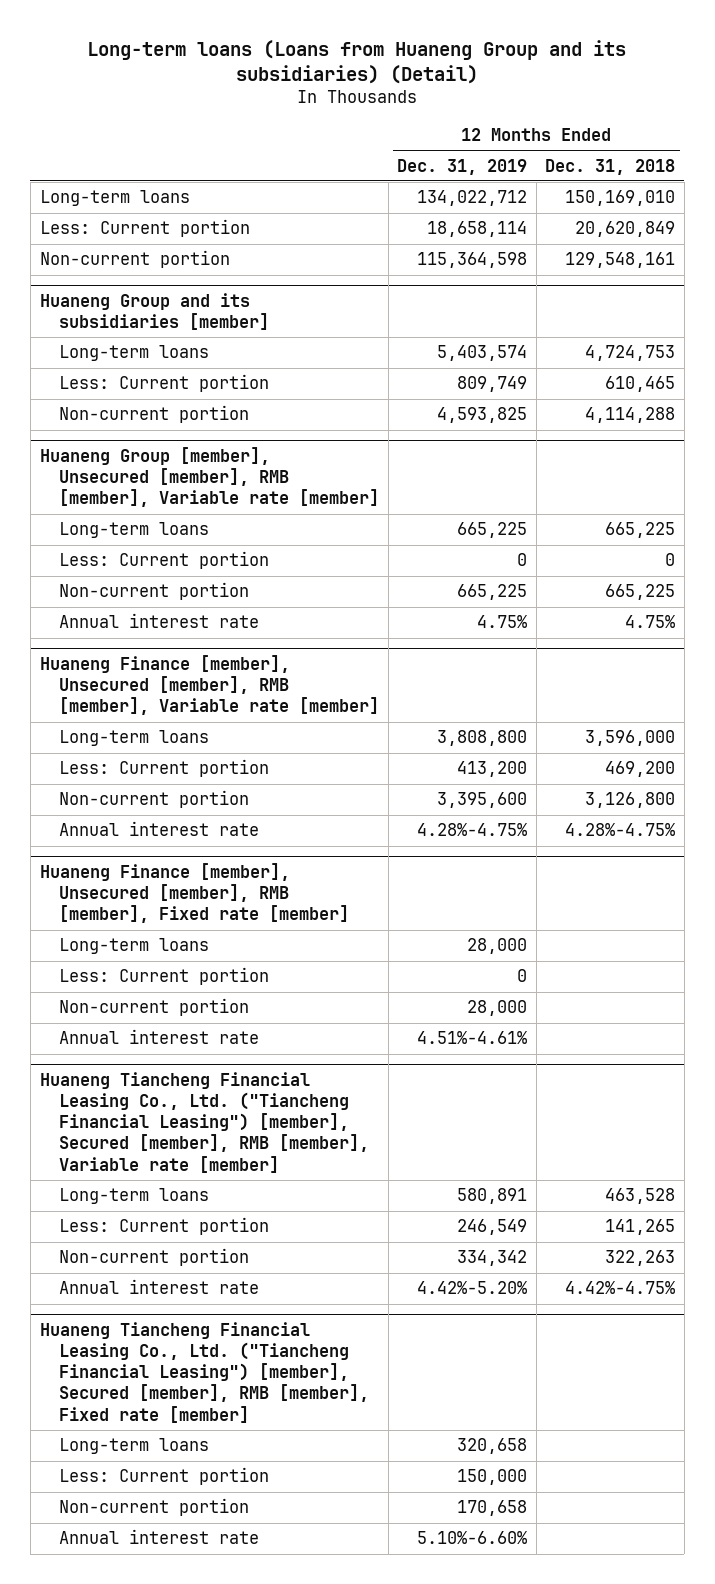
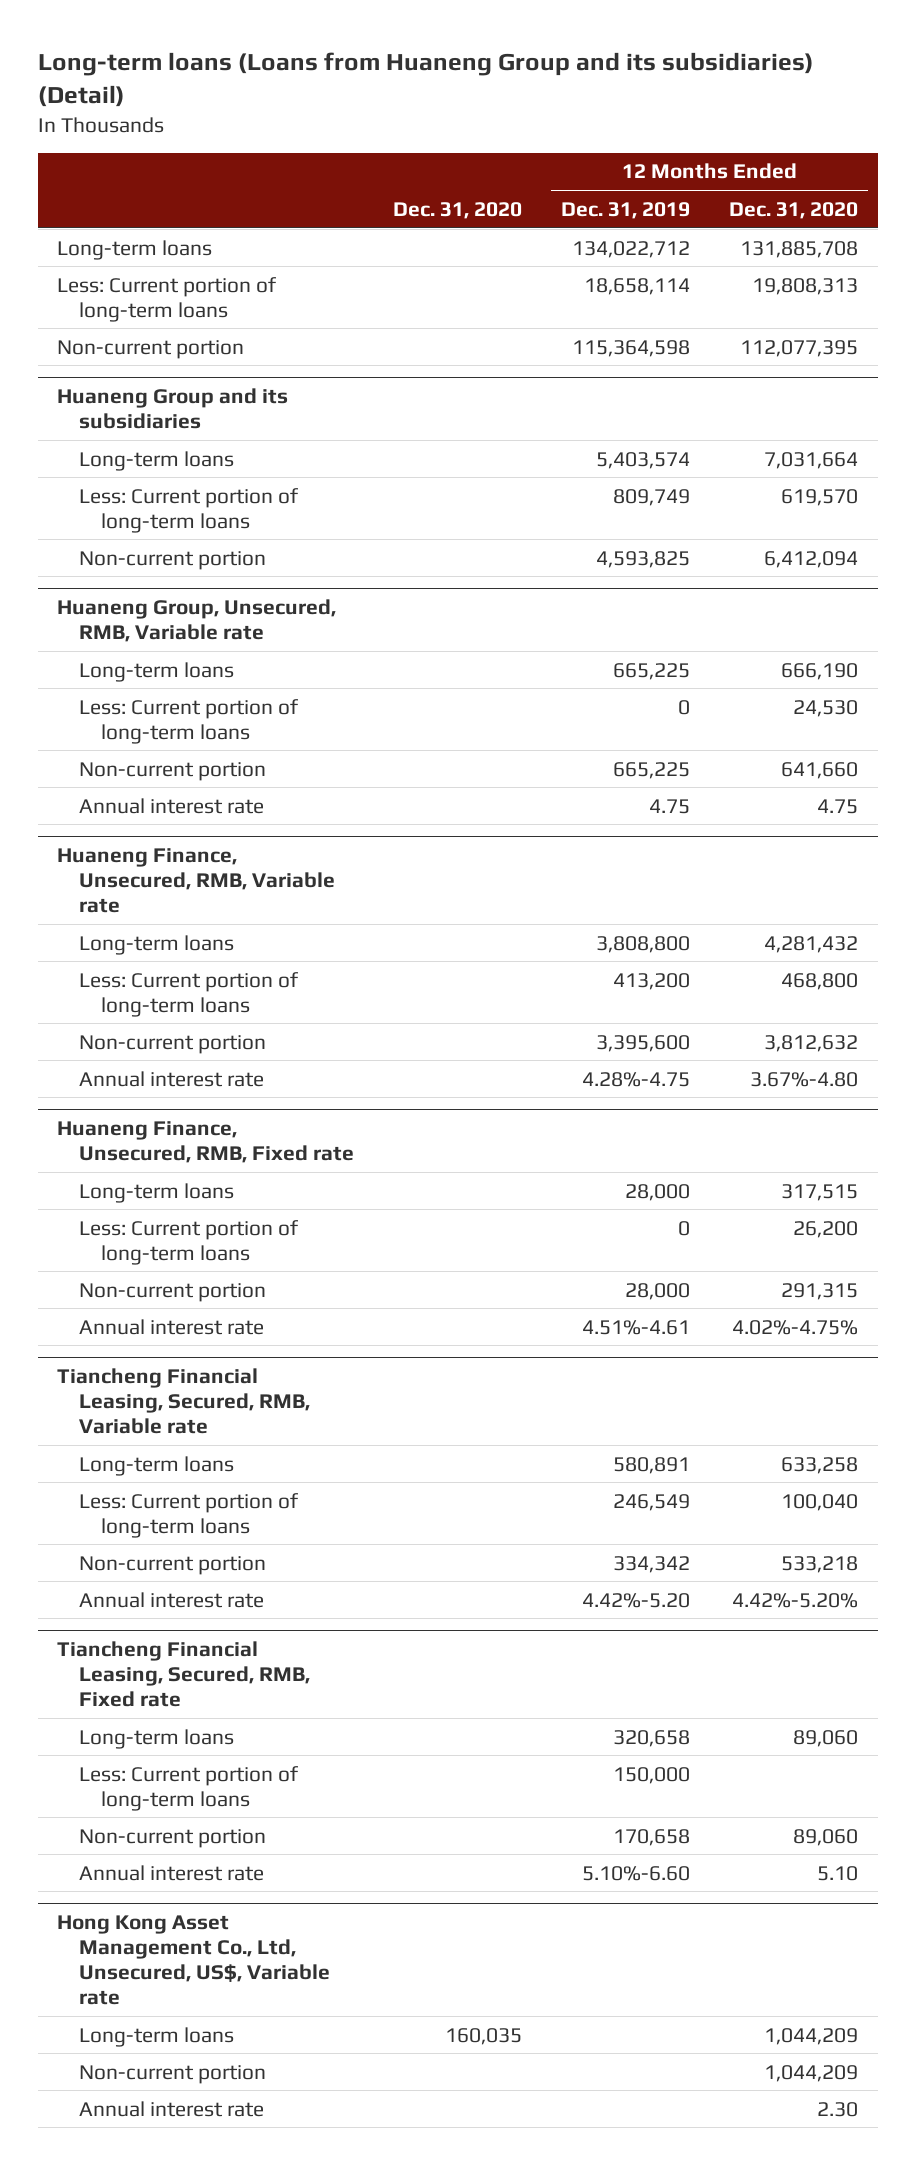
- | 12 Months Ended Dec. 31, 2019 | 12 Months Ended Dec. 31, 2018
+ | Dec. 31, 2020 | 12 Months Ended Dec. 31, 2019 | 12 Months Ended Dec. 31, 2020
- Less: Current portion | 18,658,114 | 20,620,849
+ Less: Current portion of long-term loans | | 18,658,114 | 19,808,313
- Huaneng Group and its subsidiaries [member]
+ Huaneng Group and its subsidiaries
- Less: Current portion | 809,749 | 610,465
+ Less: Current portion of long-term loans | | 809,749 | 619,570
- Huaneng Group [member], Unsecured [member], RMB [member], Variable rate [member]
+ Huaneng Group, Unsecured, RMB, Variable rate
- Less: Current portion | 0 | 0
+ Less: Current portion of long-term loans | | 0 | 24,530
- Annual interest rate | 4.75% | 4.75%
- Huaneng Finance [member], Unsecured [member], RMB [member], Variable rate [member]
+ Annual interest rate | | 4.75 | 4.75
+ Huaneng Finance, Unsecured, RMB, Variable rate
- Less: Current portion | 413,200 | 469,200
+ Less: Current portion of long-term loans | | 413,200 | 468,800
- Annual interest rate | 4.28%-4.75% | 4.28%-4.75%
- Huaneng Finance [member], Unsecured [member], RMB [member], Fixed rate [member]
+ Annual interest rate | | 4.28%-4.75 | 3.67%-4.80
+ Huaneng Finance, Unsecured, RMB, Fixed rate
- Less: Current portion | 0 |
+ Less: Current portion of long-term loans | | 0 | 26,200
- Annual interest rate | 4.51%-4.61% |
- Huaneng Tiancheng Financial Leasing Co., Ltd. ("Tiancheng Financial Leasing") [member], Secured [member], RMB [member], Variable rate [member]
+ Annual interest rate | | 4.51%-4.61 | 4.02%-4.75%
+ Tiancheng Financial Leasing, Secured, RMB, Variable rate
- Less: Current portion | 246,549 | 141,265
+ Less: Current portion of long-term loans | | 246,549 | 100,040
- Annual interest rate | 4.42%-5.20% | 4.42%-4.75%
- Huaneng Tiancheng Financial Leasing Co., Ltd. ("Tiancheng Financial Leasing") [member], Secured [member], RMB [member], Fixed rate [member]
+ Annual interest rate | | 4.42%-5.20 | 4.42%-5.20%
+ Tiancheng Financial Leasing, Secured, RMB, Fixed rate
- Less: Current portion | 150,000 |
+ Less: Current portion of long-term loans | | 150,000 |
- Annual interest rate | 5.10%-6.60% |
+ Annual interest rate | | 5.10%-6.60 | 5.10
+ Hong Kong Asset Management Co., Ltd, Unsecured, US$, Variable rate
+ Long-term loans | 160,035 | | 1,044,209
+ Non-current portion | | | 1,044,209
+ Annual interest rate | | | 2.30

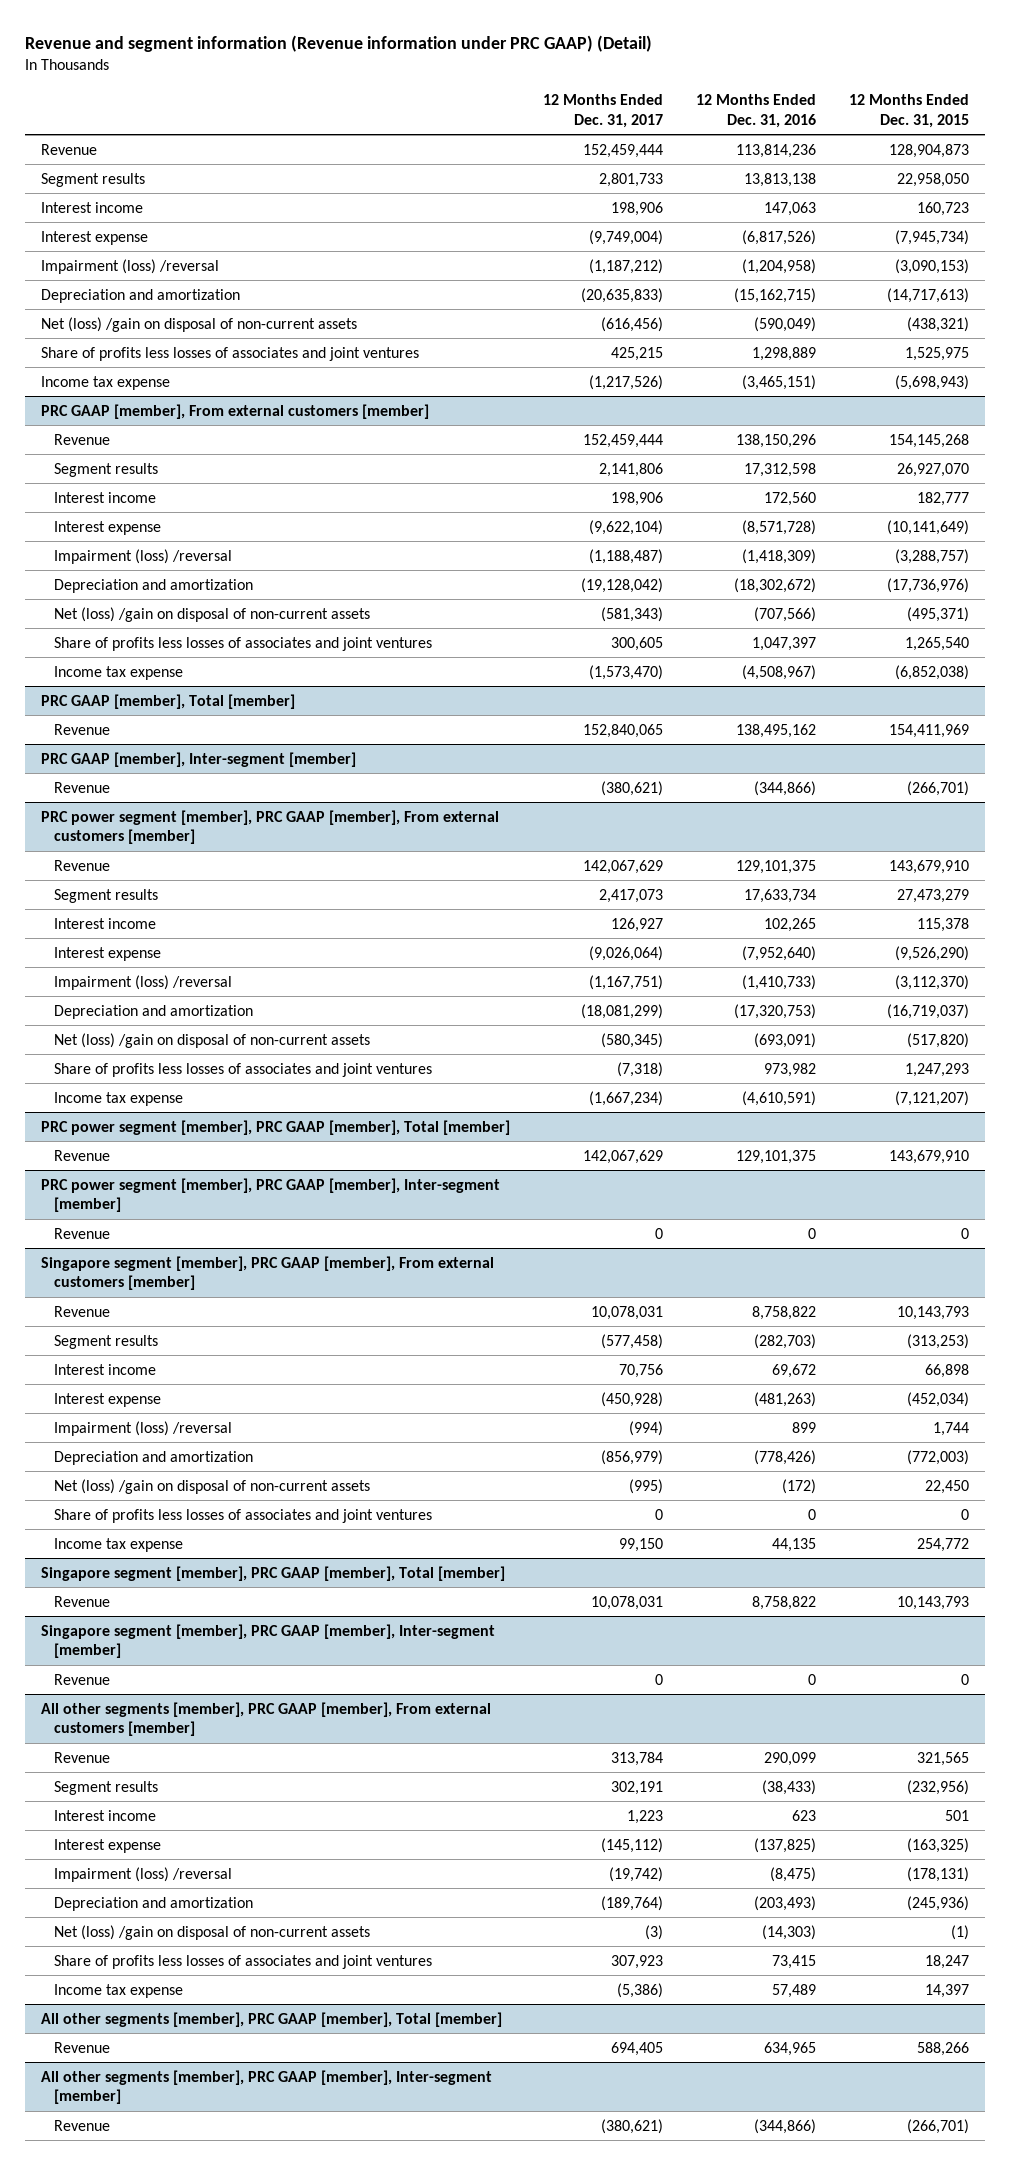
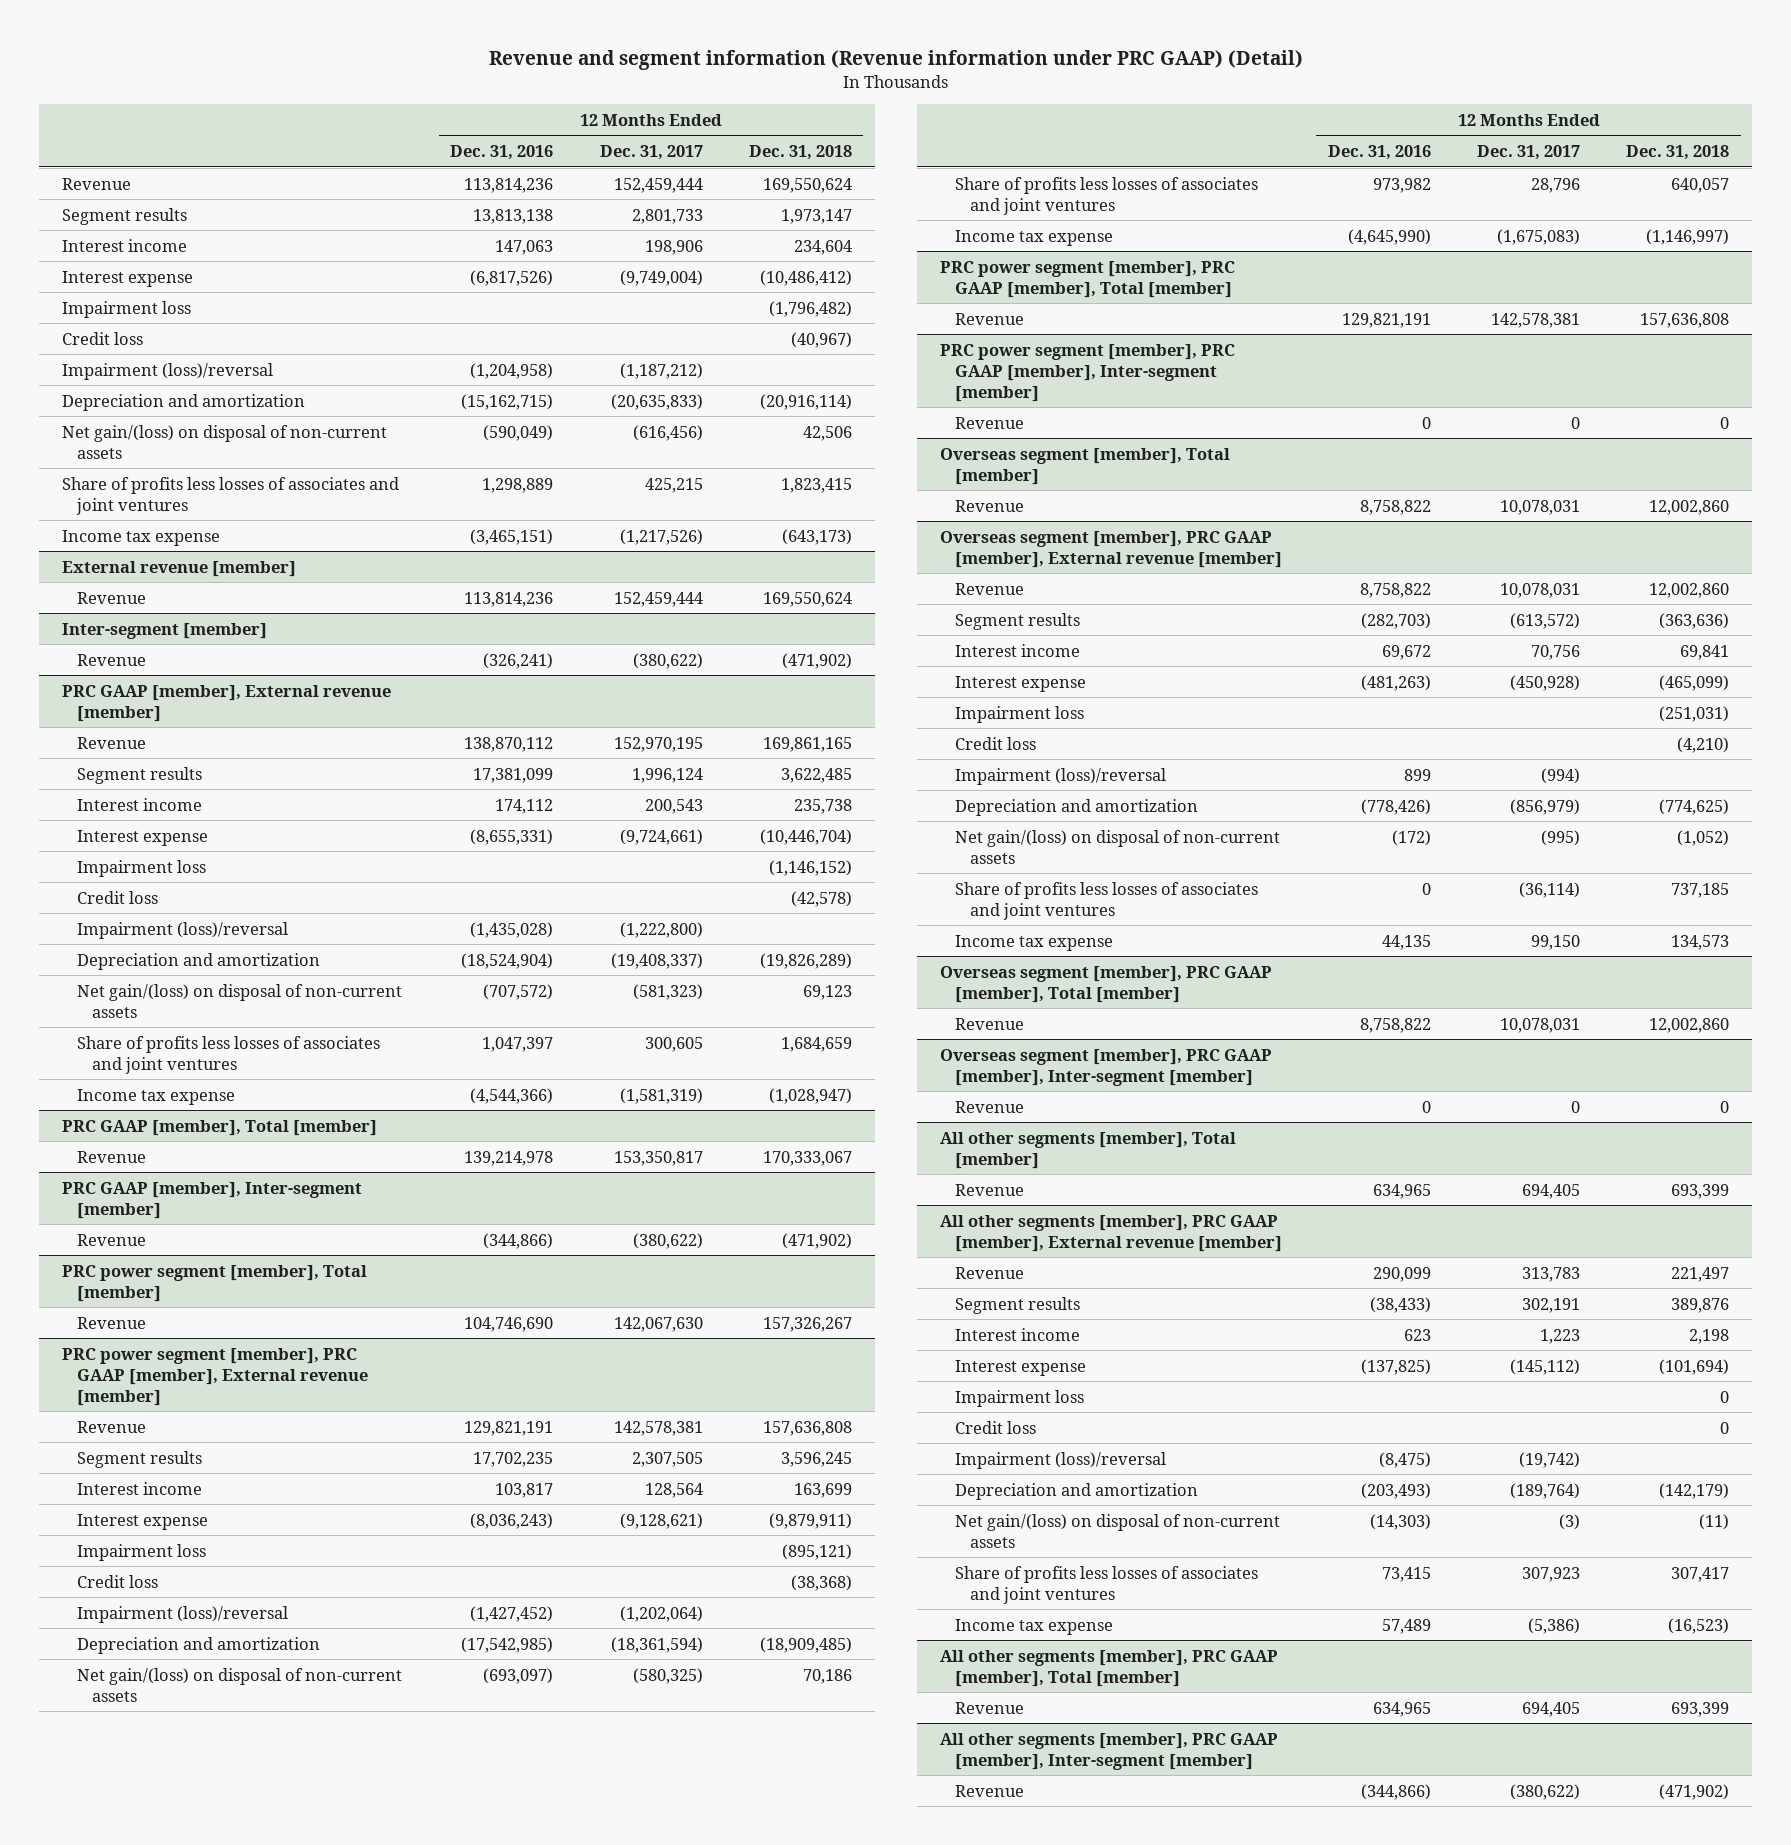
- | 12 Months Ended Dec. 31, 2017 | 12 Months Ended Dec. 31, 2016 | 12 Months Ended Dec. 31, 2015
+ | 12 Months Ended Dec. 31, 2016 | 12 Months Ended Dec. 31, 2017 | 12 Months Ended Dec. 31, 2018
- Impairment (loss) /reversal | (1,187,212) | (1,204,958) | (3,090,153)
+ Impairment loss | | | (1,796,482)
+ Credit loss | | | (40,967)
+ Impairment (loss)/reversal | (1,204,958) | (1,187,212) |
- Net (loss) /gain on disposal of non-current assets | (616,456) | (590,049) | (438,321)
+ Net gain/(loss) on disposal of non-current assets | (590,049) | (616,456) | 42,506
- PRC GAAP [member], From external customers [member]
- Revenue | 152,459,444 | 138,150,296 | 154,145,268
- Segment results | 2,141,806 | 17,312,598 | 26,927,070
- Interest income | 198,906 | 172,560 | 182,777
- Interest expense | (9,622,104) | (8,571,728) | (10,141,649)
- Impairment (loss) /reversal | (1,188,487) | (1,418,309) | (3,288,757)
- Depreciation and amortization | (19,128,042) | (18,302,672) | (17,736,976)
- Net (loss) /gain on disposal of non-current assets | (581,343) | (707,566) | (495,371)
+ External revenue [member]
+ Revenue | 113,814,236 | 152,459,444 | 169,550,624
+ Inter-segment [member]
+ Revenue | (326,241) | (380,622) | (471,902)
+ PRC GAAP [member], External revenue [member]
+ Revenue | 138,870,112 | 152,970,195 | 169,861,165
+ Segment results | 17,381,099 | 1,996,124 | 3,622,485
+ Interest income | 174,112 | 200,543 | 235,738
+ Interest expense | (8,655,331) | (9,724,661) | (10,446,704)
+ Impairment loss | | | (1,146,152)
+ Credit loss | | | (42,578)
+ Impairment (loss)/reversal | (1,435,028) | (1,222,800) |
+ Depreciation and amortization | (18,524,904) | (19,408,337) | (19,826,289)
+ Net gain/(loss) on disposal of non-current assets | (707,572) | (581,323) | 69,123
- Income tax expense | (1,573,470) | (4,508,967) | (6,852,038)
+ Income tax expense | (4,544,366) | (1,581,319) | (1,028,947)
@ PRC GAAP [member], Total [member]
- Revenue | 152,840,065 | 138,495,162 | 154,411,969
+ Revenue | 139,214,978 | 153,350,817 | 170,333,067
@ PRC GAAP [member], Inter-segment [member]
- Revenue | (380,621) | (344,866) | (266,701)
- PRC power segment [member], PRC GAAP [member], From external customers [member]
- Revenue | 142,067,629 | 129,101,375 | 143,679,910
- Segment results | 2,417,073 | 17,633,734 | 27,473,279
- Interest income | 126,927 | 102,265 | 115,378
- Interest expense | (9,026,064) | (7,952,640) | (9,526,290)
- Impairment (loss) /reversal | (1,167,751) | (1,410,733) | (3,112,370)
- Depreciation and amortization | (18,081,299) | (17,320,753) | (16,719,037)
- Net (loss) /gain on disposal of non-current assets | (580,345) | (693,091) | (517,820)
- Share of profits less losses of associates and joint ventures | (7,318) | 973,982 | 1,247,293
- Income tax expense | (1,667,234) | (4,610,591) | (7,121,207)
@ PRC GAAP [member], Inter-segment [member]
+ Revenue | (344,866) | (380,622) | (471,902)
+ PRC power segment [member], Total [member]
+ Revenue | 104,746,690 | 142,067,630 | 157,326,267
+ PRC power segment [member], PRC GAAP [member], External revenue [member]
+ Revenue | 129,821,191 | 142,578,381 | 157,636,808
+ Segment results | 17,702,235 | 2,307,505 | 3,596,245
+ Interest income | 103,817 | 128,564 | 163,699
+ Interest expense | (8,036,243) | (9,128,621) | (9,879,911)
+ Impairment loss | | | (895,121)
+ Credit loss | | | (38,368)
+ Impairment (loss)/reversal | (1,427,452) | (1,202,064) |
+ Depreciation and amortization | (17,542,985) | (18,361,594) | (18,909,485)
+ Net gain/(loss) on disposal of non-current assets | (693,097) | (580,325) | 70,186
+ Share of profits less losses of associates and joint ventures | 973,982 | 28,796 | 640,057
+ Income tax expense | (4,645,990) | (1,675,083) | (1,146,997)
@ PRC power segment [member], PRC GAAP [member], Total [member]
- Revenue | 142,067,629 | 129,101,375 | 143,679,910
+ Revenue | 129,821,191 | 142,578,381 | 157,636,808
- Singapore segment [member], PRC GAAP [member], From external customers [member]
+ Overseas segment [member], Total [member]
- Segment results | (577,458) | (282,703) | (313,253)
+ Overseas segment [member], PRC GAAP [member], External revenue [member]
+ Revenue | 8,758,822 | 10,078,031 | 12,002,860
+ Segment results | (282,703) | (613,572) | (363,636)
- Impairment (loss) /reversal | (994) | 899 | 1,744
+ Impairment loss | | | (251,031)
+ Credit loss | | | (4,210)
+ Impairment (loss)/reversal | 899 | (994) |
- Net (loss) /gain on disposal of non-current assets | (995) | (172) | 22,450
- Share of profits less losses of associates and joint ventures | 0 | 0 | 0
+ Net gain/(loss) on disposal of non-current assets | (172) | (995) | (1,052)
+ Share of profits less losses of associates and joint ventures | 0 | (36,114) | 737,185
- Singapore segment [member], PRC GAAP [member], Total [member]
+ Overseas segment [member], PRC GAAP [member], Total [member]
- Singapore segment [member], PRC GAAP [member], Inter-segment [member]
+ Overseas segment [member], PRC GAAP [member], Inter-segment [member]
- All other segments [member], PRC GAAP [member], From external customers [member]
- Revenue | 313,784 | 290,099 | 321,565
+ All other segments [member], Total [member]
+ Revenue | 634,965 | 694,405 | 693,399
+ All other segments [member], PRC GAAP [member], External revenue [member]
+ Revenue | 290,099 | 313,783 | 221,497
- Impairment (loss) /reversal | (19,742) | (8,475) | (178,131)
+ Impairment loss | | | 0
+ Credit loss | | | 0
+ Impairment (loss)/reversal | (8,475) | (19,742) |
- Net (loss) /gain on disposal of non-current assets | (3) | (14,303) | (1)
+ Net gain/(loss) on disposal of non-current assets | (14,303) | (3) | (11)
@ All other segments [member], PRC GAAP [member], Inter-segment [member]
- Revenue | (380,621) | (344,866) | (266,701)
+ Revenue | (344,866) | (380,622) | (471,902)

